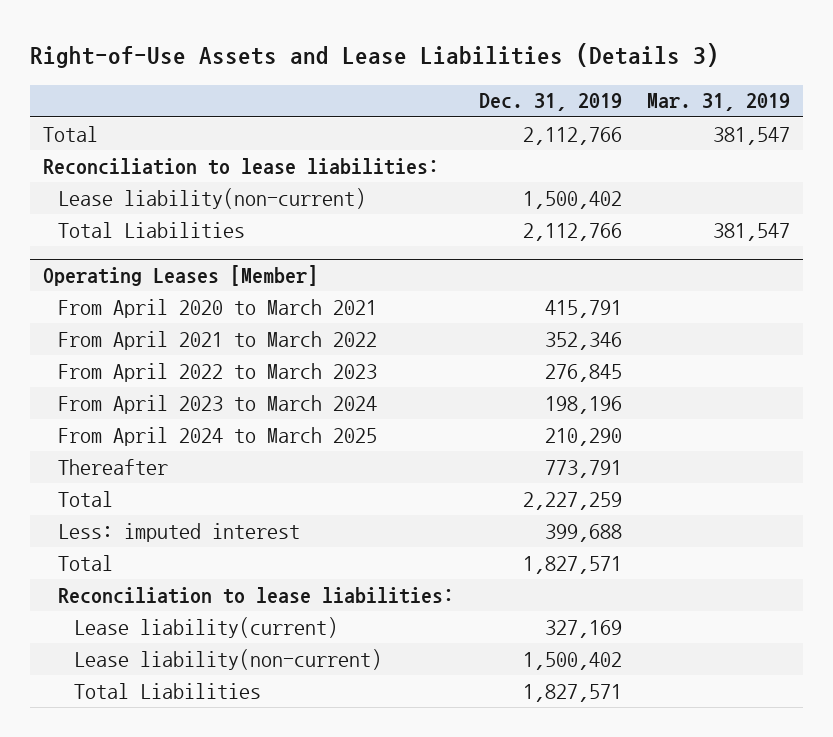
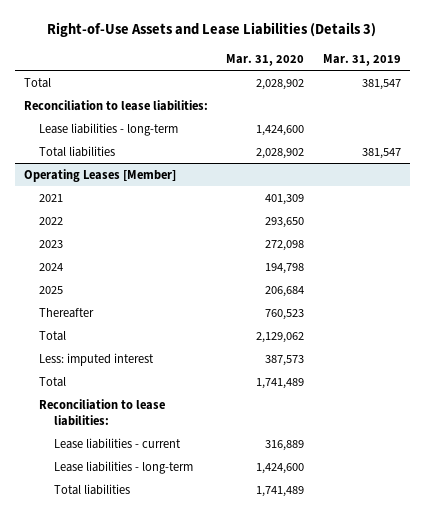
- | Dec. 31, 2019 | Mar. 31, 2019
+ | Mar. 31, 2020 | Mar. 31, 2019
- Lease liability(non-current) | 1,500,402 |
- Total Liabilities | 2,112,766 | 381,547
+ Lease liabilities - long-term | 1,424,600 |
+ Total liabilities | 2,028,902 | 381,547
@ Operating Leases [Member]
- From April 2020 to March 2021 | 415,791 |
- From April 2021 to March 2022 | 352,346 |
- From April 2022 to March 2023 | 276,845 |
- From April 2023 to March 2024 | 198,196 |
- From April 2024 to March 2025 | 210,290 |
+ 2021 | 401,309 |
+ 2022 | 293,650 |
+ 2023 | 272,098 |
+ 2024 | 194,798 |
+ 2025 | 206,684 |
- Lease liability(current) | 327,169 |
- Lease liability(non-current) | 1,500,402 |
- Total Liabilities | 1,827,571 |
+ Lease liabilities - current | 316,889 |
+ Lease liabilities - long-term | 1,424,600 |
+ Total liabilities | 1,741,489 |

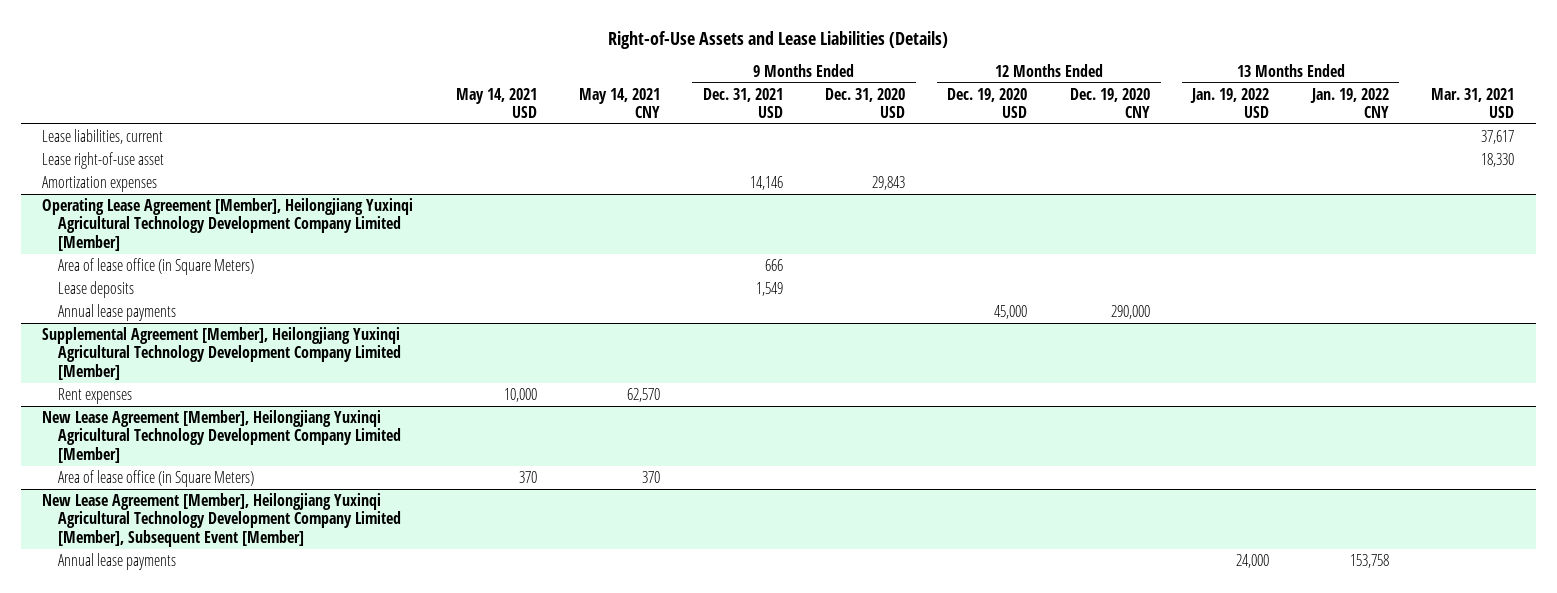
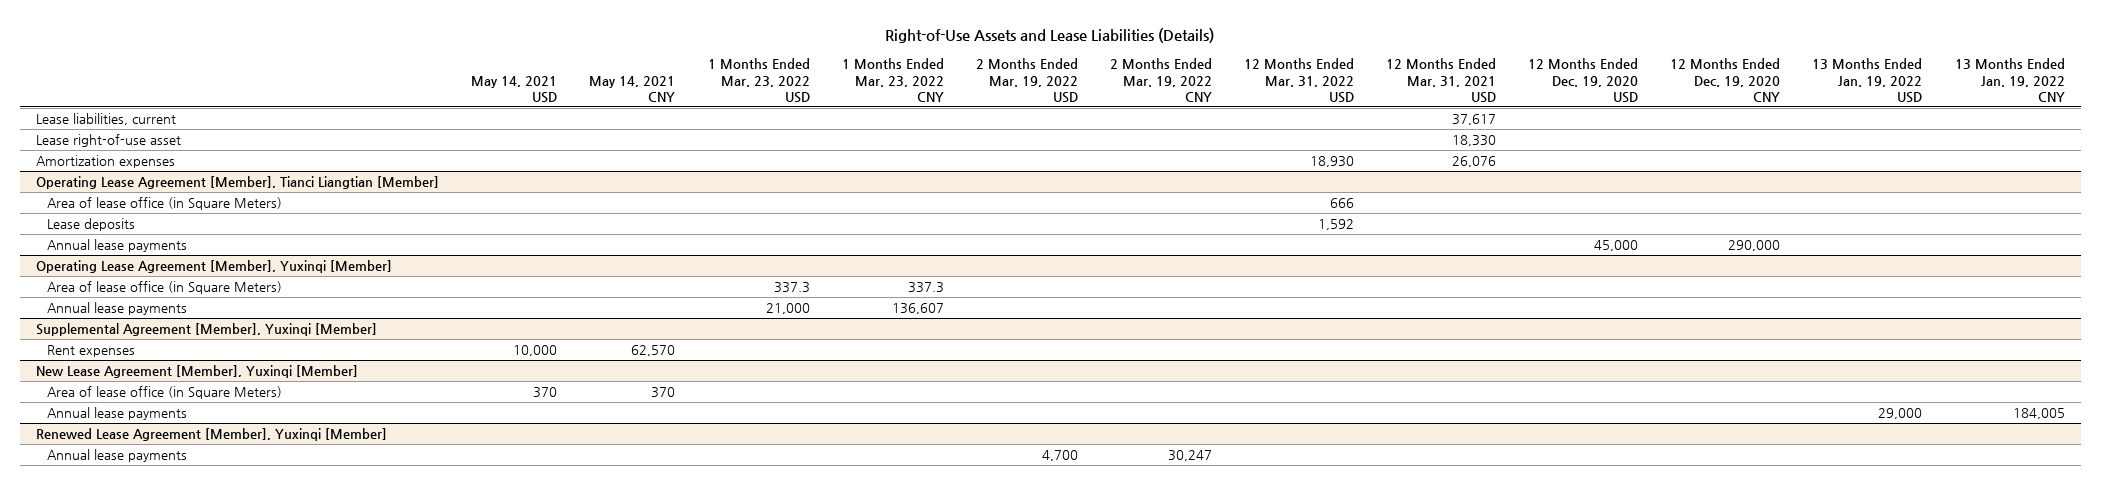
- | May 14, 2021 USD | May 14, 2021 CNY | 9 Months Ended Dec. 31, 2021 USD | 9 Months Ended Dec. 31, 2020 USD | 12 Months Ended Dec. 19, 2020 USD | 12 Months Ended Dec. 19, 2020 CNY | 13 Months Ended Jan. 19, 2022 USD | 13 Months Ended Jan. 19, 2022 CNY | Mar. 31, 2021 USD
+ | May 14, 2021 USD | May 14, 2021 CNY | 1 Months Ended Mar. 23, 2022 USD | 1 Months Ended Mar. 23, 2022 CNY | 2 Months Ended Mar. 19, 2022 USD | 2 Months Ended Mar. 19, 2022 CNY | 12 Months Ended Mar. 31, 2022 USD | 12 Months Ended Mar. 31, 2021 USD | 12 Months Ended Dec. 19, 2020 USD | 12 Months Ended Dec. 19, 2020 CNY | 13 Months Ended Jan. 19, 2022 USD | 13 Months Ended Jan. 19, 2022 CNY
- Operating Lease Agreement [Member], Heilongjiang Yuxinqi Agricultural Technology Development Company Limited [Member]
+ Operating Lease Agreement [Member], Tianci Liangtian [Member]
- Supplemental Agreement [Member], Heilongjiang Yuxinqi Agricultural Technology Development Company Limited [Member]
+ Operating Lease Agreement [Member], Yuxinqi [Member]
+ Area of lease office (in Square Meters) | | | 337.3 | 337.3 | | | | | | | |
+ Annual lease payments | | | 21,000 | 136,607 | | | | | | | |
+ Supplemental Agreement [Member], Yuxinqi [Member]
- New Lease Agreement [Member], Heilongjiang Yuxinqi Agricultural Technology Development Company Limited [Member]
+ New Lease Agreement [Member], Yuxinqi [Member]
- New Lease Agreement [Member], Heilongjiang Yuxinqi Agricultural Technology Development Company Limited [Member], Subsequent Event [Member]
- Annual lease payments | | | | | | | 24,000 | 153,758 |
+ Annual lease payments | | | | | | | | | | | 29,000 | 184,005
+ Renewed Lease Agreement [Member], Yuxinqi [Member]
+ Annual lease payments | | | | | 4,700 | 30,247 | | | | | |

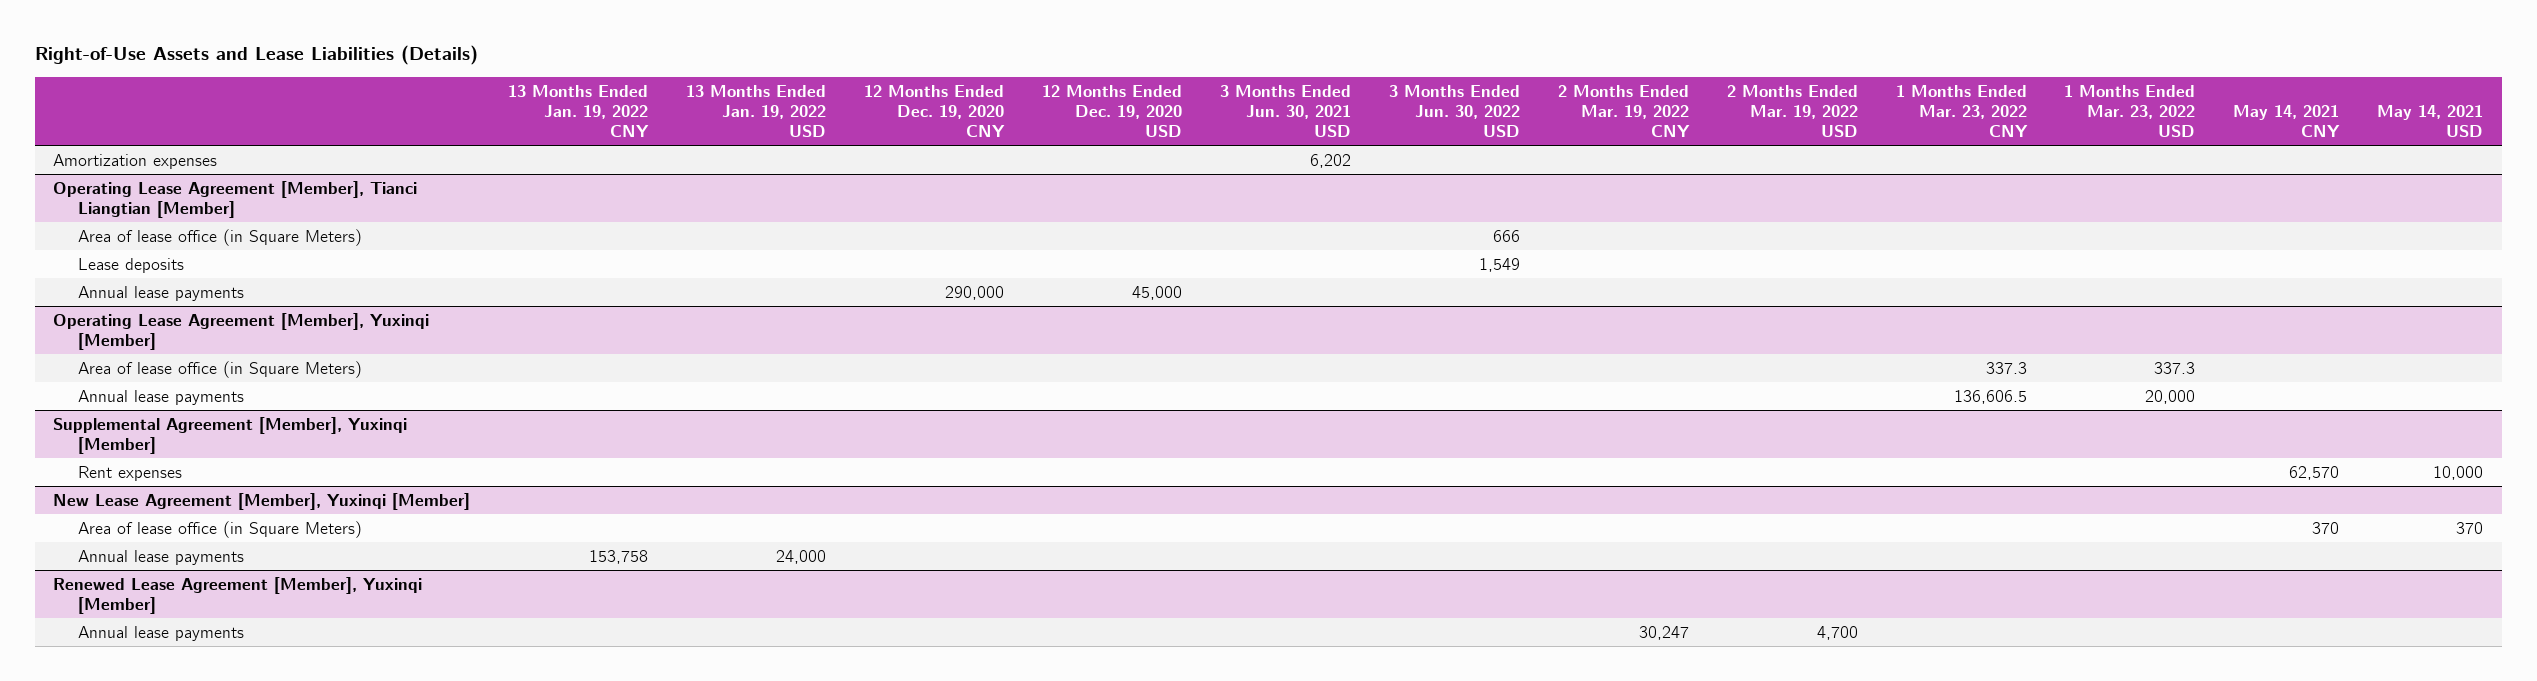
- | May 14, 2021 USD | May 14, 2021 CNY | 1 Months Ended Mar. 23, 2022 USD | 1 Months Ended Mar. 23, 2022 CNY | 2 Months Ended Mar. 19, 2022 USD | 2 Months Ended Mar. 19, 2022 CNY | 12 Months Ended Mar. 31, 2022 USD | 12 Months Ended Mar. 31, 2021 USD | 12 Months Ended Dec. 19, 2020 USD | 12 Months Ended Dec. 19, 2020 CNY | 13 Months Ended Jan. 19, 2022 USD | 13 Months Ended Jan. 19, 2022 CNY
+ | 13 Months Ended Jan. 19, 2022 CNY | 13 Months Ended Jan. 19, 2022 USD | 12 Months Ended Dec. 19, 2020 CNY | 12 Months Ended Dec. 19, 2020 USD | 3 Months Ended Jun. 30, 2021 USD | 3 Months Ended Jun. 30, 2022 USD | 2 Months Ended Mar. 19, 2022 CNY | 2 Months Ended Mar. 19, 2022 USD | 1 Months Ended Mar. 23, 2022 CNY | 1 Months Ended Mar. 23, 2022 USD | May 14, 2021 CNY | May 14, 2021 USD
- Lease liabilities, current | | | | | | | | 37,617 | | | |
- Lease right-of-use asset | | | | | | | | 18,330 | | | |
@ Operating Lease Agreement [Member], Yuxinqi [Member]
- Annual lease payments | | | 21,000 | 136,607 | | | | | | | |
+ Annual lease payments | | | | | | | | | 136,606.5 | 20,000 | |
@ New Lease Agreement [Member], Yuxinqi [Member]
- Annual lease payments | | | | | | | | | | | 29,000 | 184,005
+ Annual lease payments | 153,758 | 24,000 | | | | | | | | | |

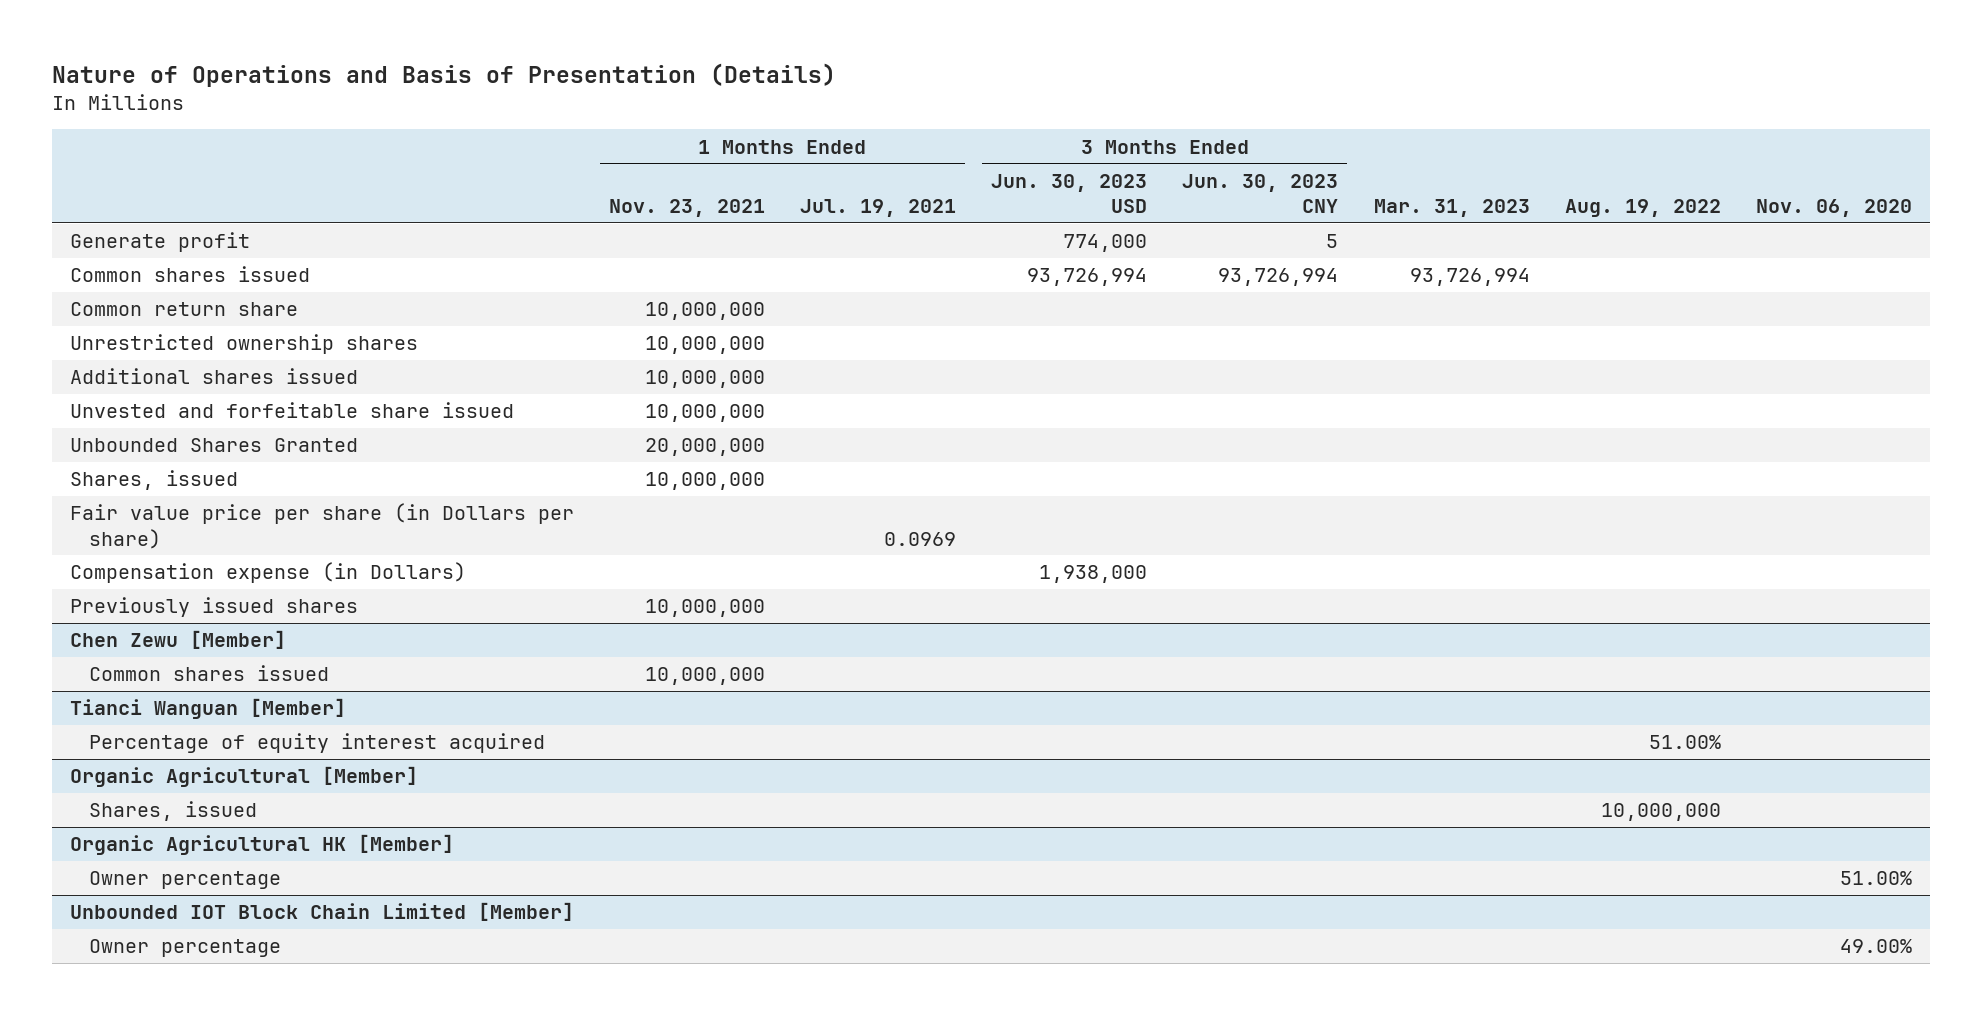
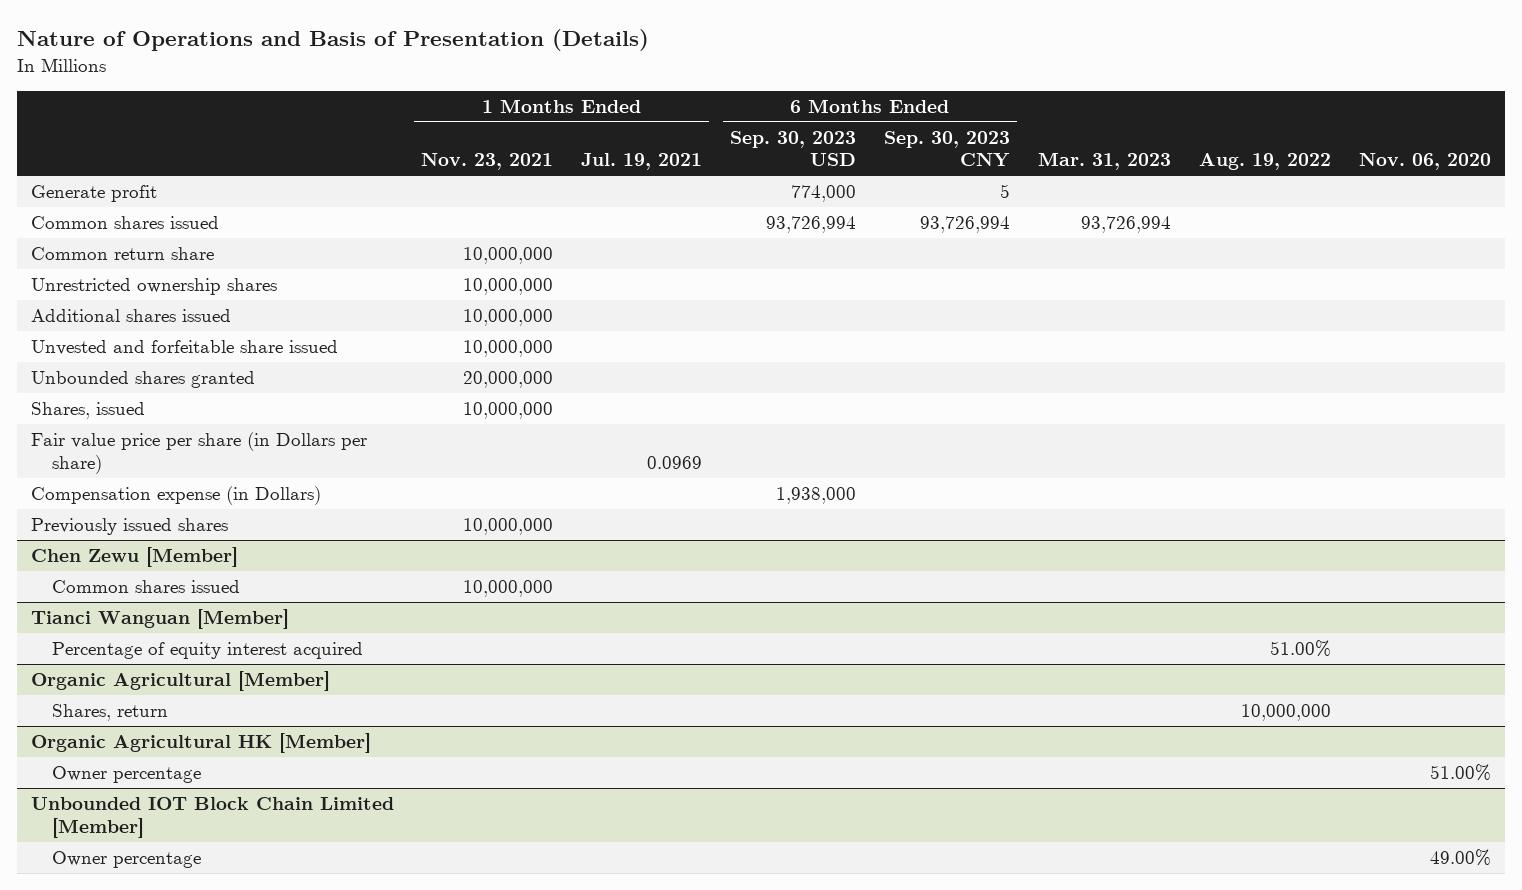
- | 1 Months Ended Nov. 23, 2021 | 1 Months Ended Jul. 19, 2021 | 3 Months Ended Jun. 30, 2023 USD | 3 Months Ended Jun. 30, 2023 CNY | Mar. 31, 2023 | Aug. 19, 2022 | Nov. 06, 2020
+ | 1 Months Ended Nov. 23, 2021 | 1 Months Ended Jul. 19, 2021 | 6 Months Ended Sep. 30, 2023 USD | 6 Months Ended Sep. 30, 2023 CNY | Mar. 31, 2023 | Aug. 19, 2022 | Nov. 06, 2020
- Unbounded Shares Granted | 20,000,000 | | | | | |
+ Unbounded shares granted | 20,000,000 | | | | | |
@ Organic Agricultural [Member]
- Shares, issued | | | | | | 10,000,000 |
+ Shares, return | | | | | | 10,000,000 |

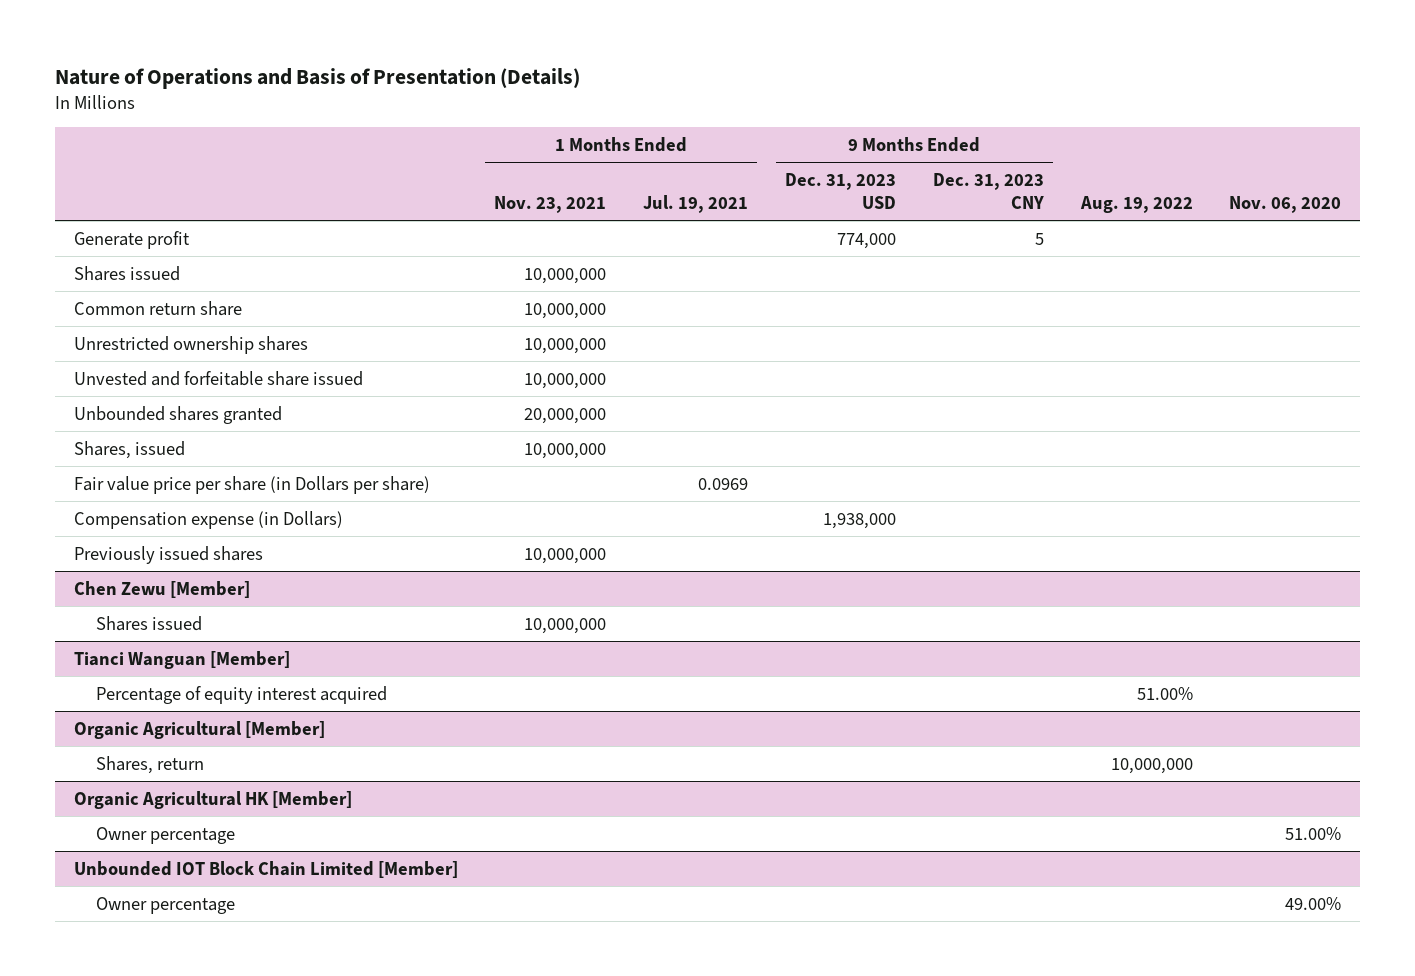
- | 1 Months Ended Nov. 23, 2021 | 1 Months Ended Jul. 19, 2021 | 6 Months Ended Sep. 30, 2023 USD | 6 Months Ended Sep. 30, 2023 CNY | Mar. 31, 2023 | Aug. 19, 2022 | Nov. 06, 2020
+ | 1 Months Ended Nov. 23, 2021 | 1 Months Ended Jul. 19, 2021 | 9 Months Ended Dec. 31, 2023 USD | 9 Months Ended Dec. 31, 2023 CNY | Aug. 19, 2022 | Nov. 06, 2020
- Common shares issued | | | 93,726,994 | 93,726,994 | 93,726,994 | |
+ Shares issued | 10,000,000 | | | | |
- Additional shares issued | 10,000,000 | | | | | |
@ Chen Zewu [Member]
- Common shares issued | 10,000,000 | | | | | |
+ Shares issued | 10,000,000 | | | | |

